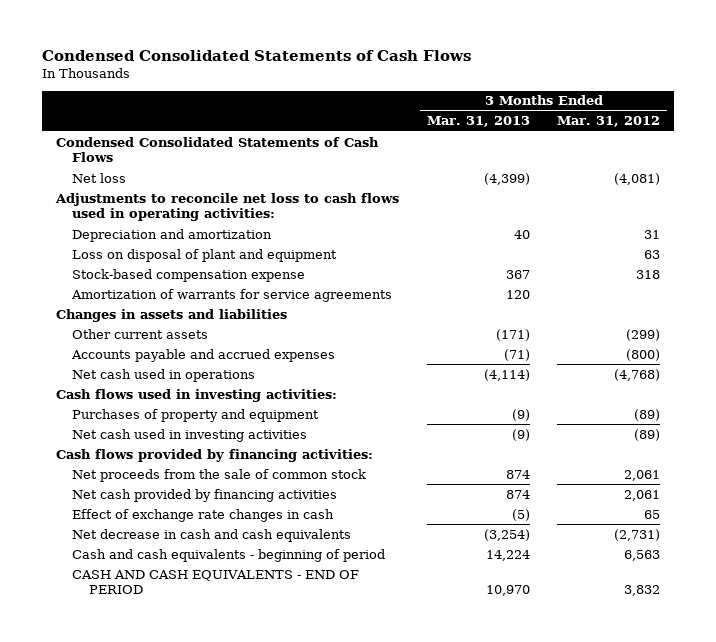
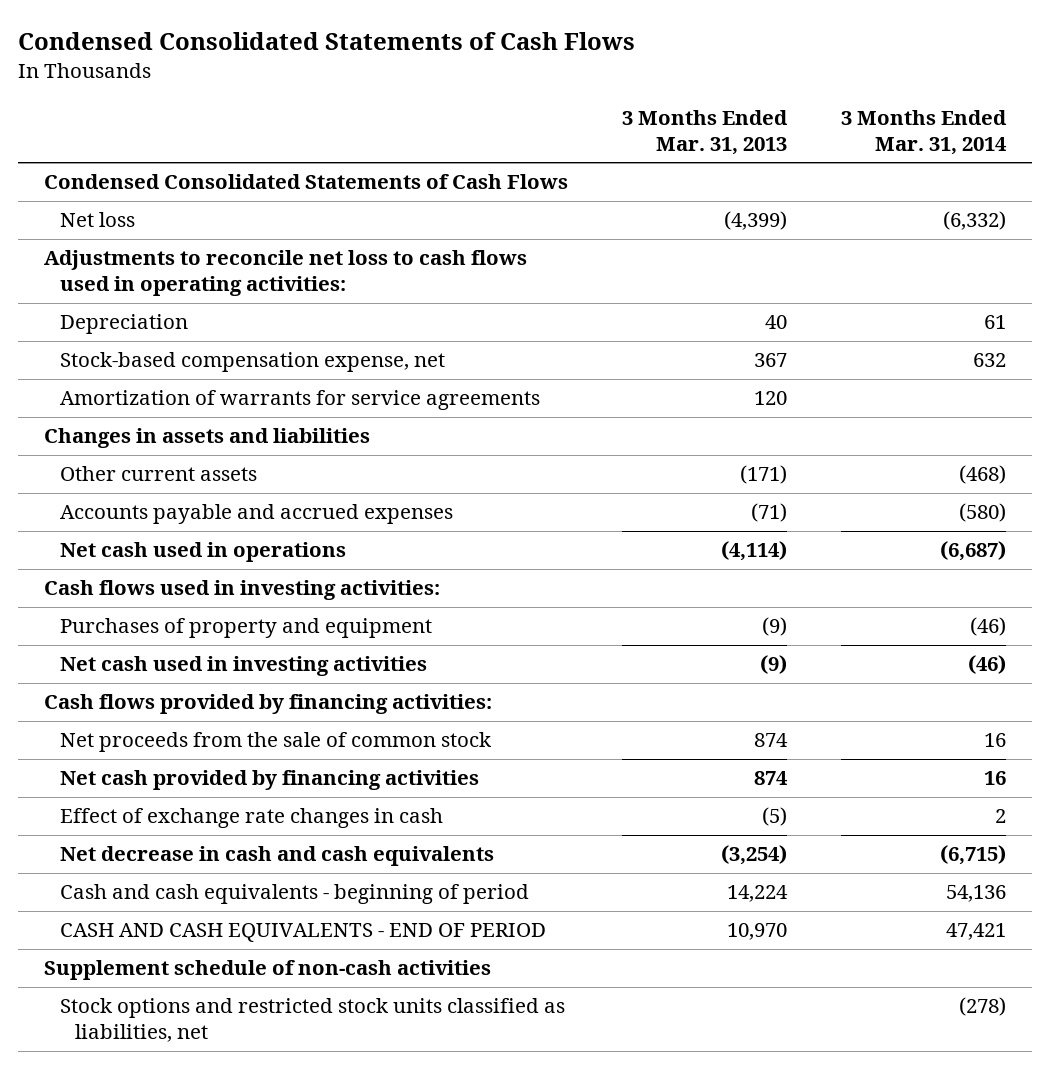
- | 3 Months Ended Mar. 31, 2013 | 3 Months Ended Mar. 31, 2012
+ | 3 Months Ended Mar. 31, 2013 | 3 Months Ended Mar. 31, 2014
- Depreciation and amortization | 40 | 31
- Loss on disposal of plant and equipment | | 63
- Stock-based compensation expense | 367 | 318
+ Depreciation | 40 | 61
+ Stock-based compensation expense, net | 367 | 632
+ Supplement schedule of non-cash activities
+ Stock options and restricted stock units classified as liabilities, net | | (278)

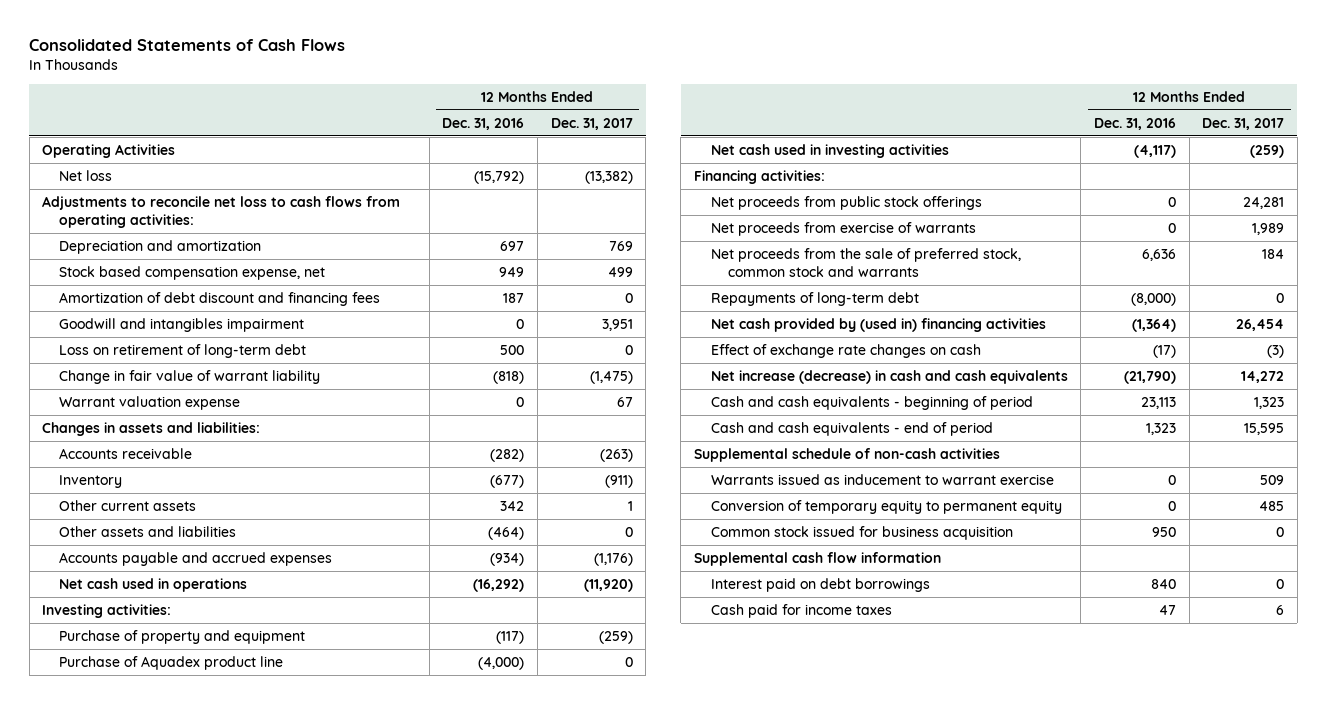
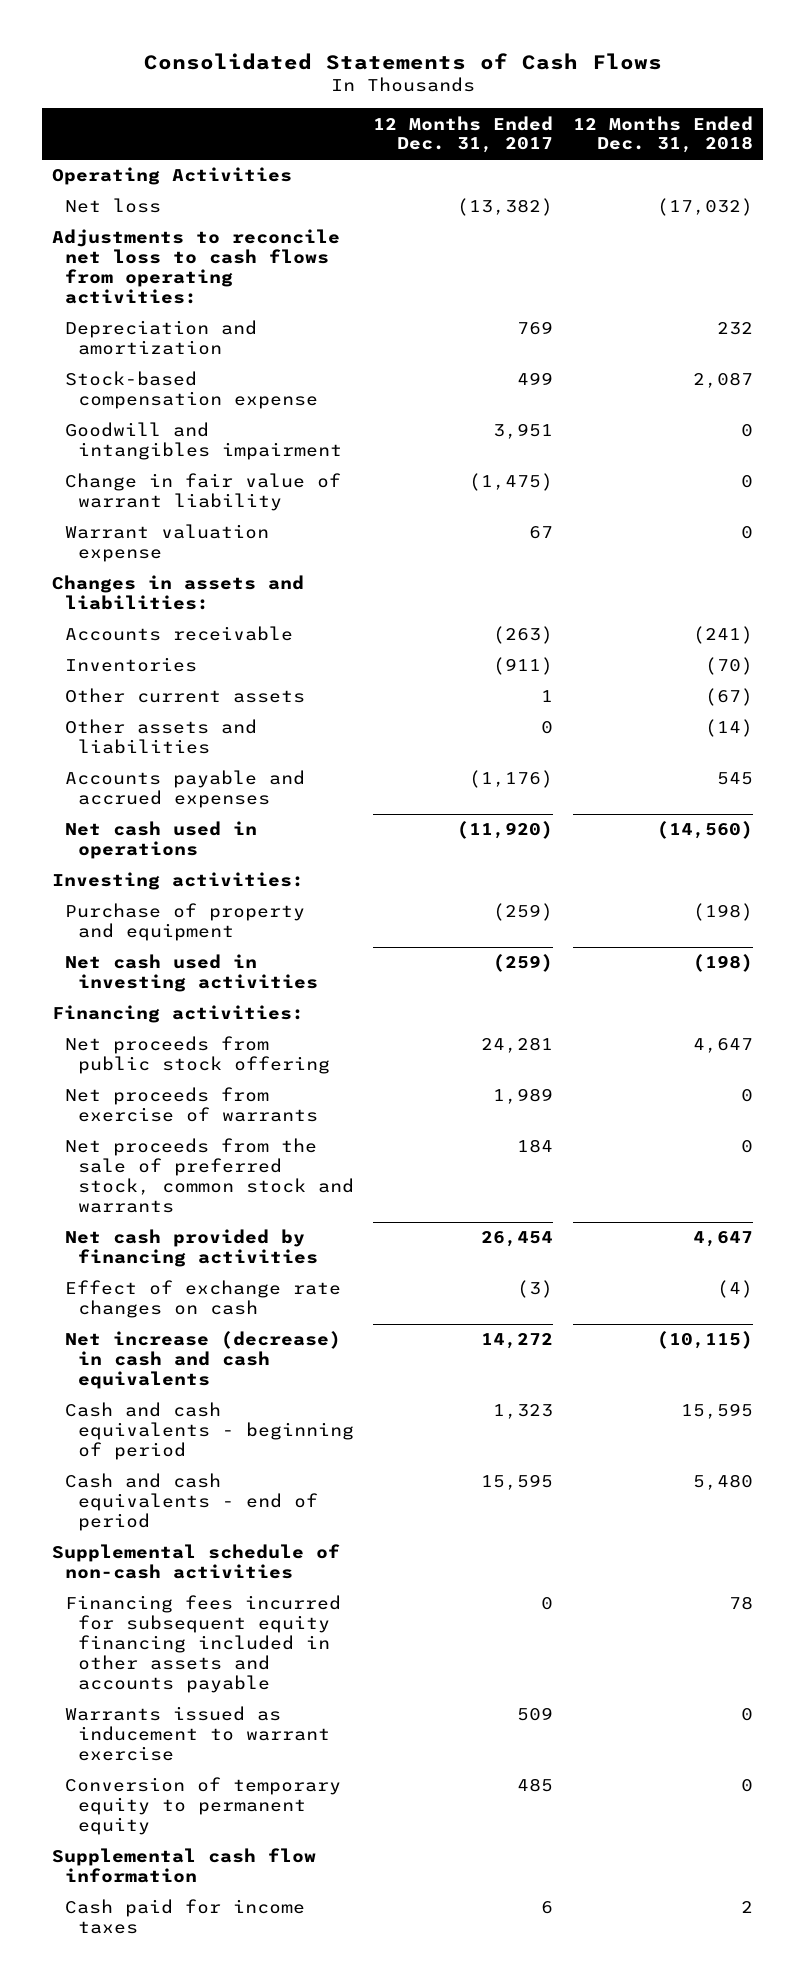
- | 12 Months Ended Dec. 31, 2016 | 12 Months Ended Dec. 31, 2017
+ | 12 Months Ended Dec. 31, 2017 | 12 Months Ended Dec. 31, 2018
- Stock based compensation expense, net | 949 | 499
- Amortization of debt discount and financing fees | 187 | 0
+ Stock-based compensation expense | 499 | 2,087
- Loss on retirement of long-term debt | 500 | 0
- Inventory | (677) | (911)
+ Inventories | (911) | (70)
- Purchase of Aquadex product line | (4,000) | 0
- Net proceeds from public stock offerings | 0 | 24,281
+ Net proceeds from public stock offering | 24,281 | 4,647
- Repayments of long-term debt | (8,000) | 0
- Net cash provided by (used in) financing activities | (1,364) | 26,454
+ Net cash provided by financing activities | 26,454 | 4,647
+ Financing fees incurred for subsequent equity financing included in other assets and accounts payable | 0 | 78
- Common stock issued for business acquisition | 950 | 0
- Interest paid on debt borrowings | 840 | 0

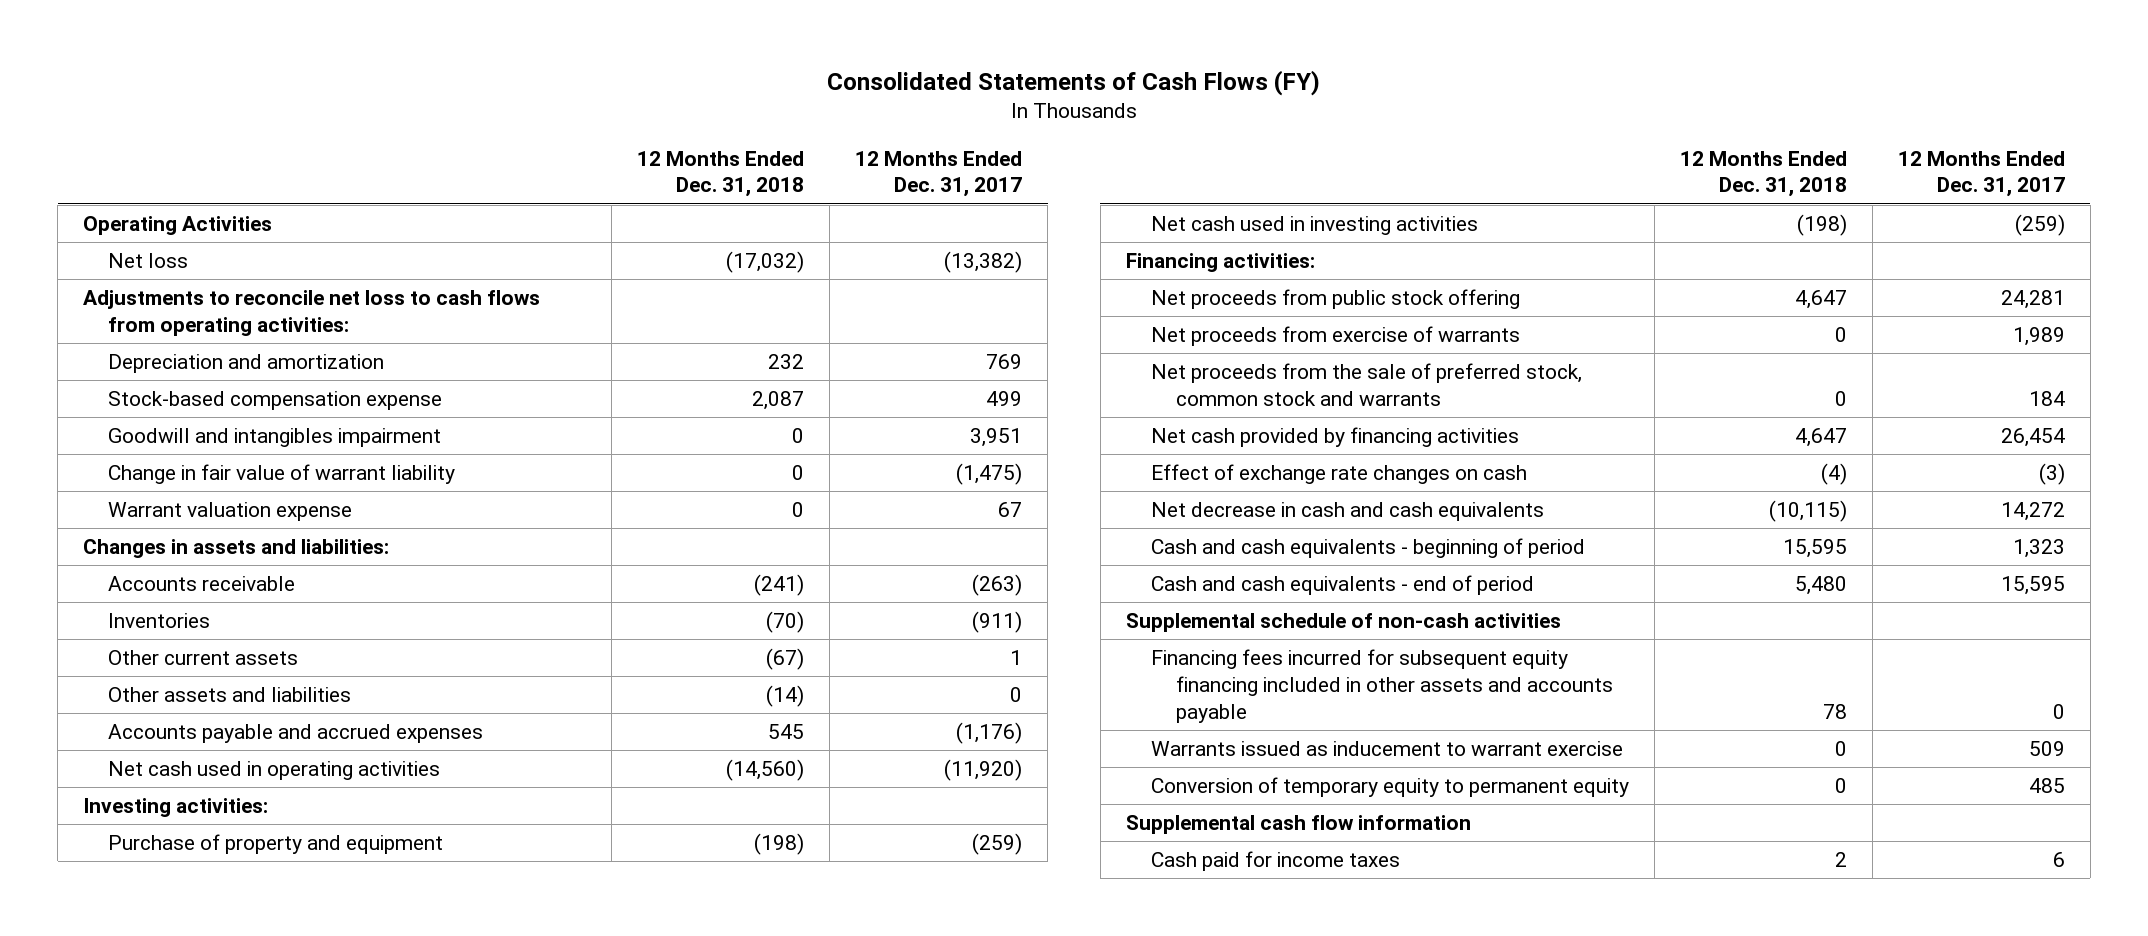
- Consolidated Statements of Cash Flows
+ Consolidated Statements of Cash Flows (FY)
- | 12 Months Ended Dec. 31, 2017 | 12 Months Ended Dec. 31, 2018
+ | 12 Months Ended Dec. 31, 2018 | 12 Months Ended Dec. 31, 2017
- Net cash used in operations | (11,920) | (14,560)
+ Net cash used in operating activities | (14,560) | (11,920)
- Net increase (decrease) in cash and cash equivalents | 14,272 | (10,115)
+ Net decrease in cash and cash equivalents | (10,115) | 14,272

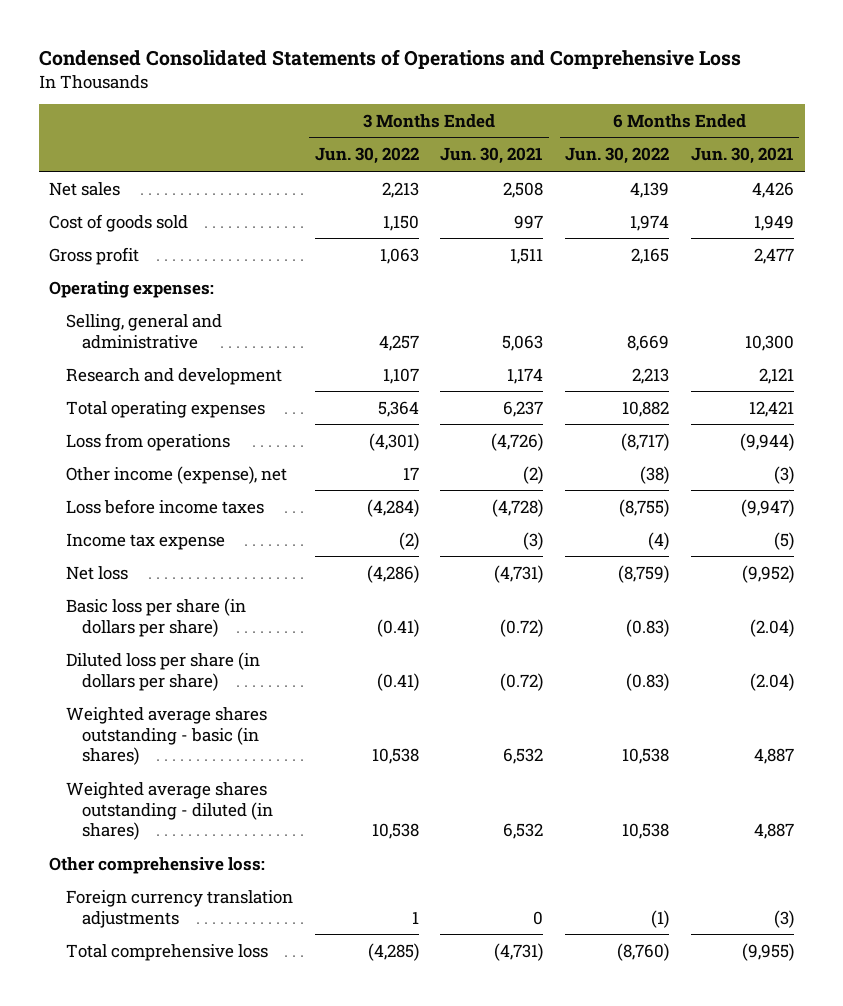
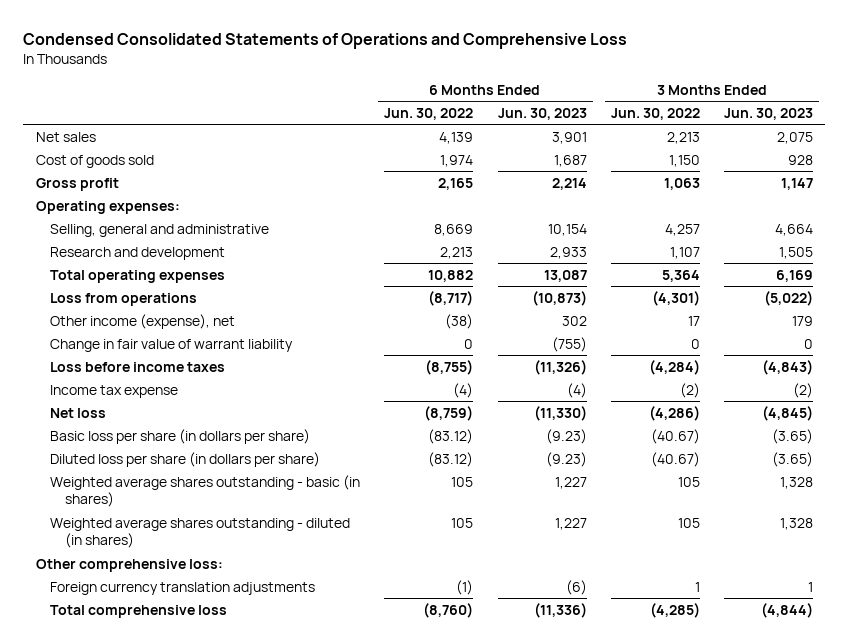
- | 3 Months Ended Jun. 30, 2022 | 3 Months Ended Jun. 30, 2021 | 6 Months Ended Jun. 30, 2022 | 6 Months Ended Jun. 30, 2021
+ | 6 Months Ended Jun. 30, 2022 | 6 Months Ended Jun. 30, 2023 | 3 Months Ended Jun. 30, 2022 | 3 Months Ended Jun. 30, 2023
+ Change in fair value of warrant liability | 0 | (755) | 0 | 0
- Basic loss per share (in dollars per share) | (0.41) | (0.72) | (0.83) | (2.04)
- Diluted loss per share (in dollars per share) | (0.41) | (0.72) | (0.83) | (2.04)
- Weighted average shares outstanding - basic (in shares) | 10,538 | 6,532 | 10,538 | 4,887
- Weighted average shares outstanding - diluted (in shares) | 10,538 | 6,532 | 10,538 | 4,887
+ Basic loss per share (in dollars per share) | (83.12) | (9.23) | (40.67) | (3.65)
+ Diluted loss per share (in dollars per share) | (83.12) | (9.23) | (40.67) | (3.65)
+ Weighted average shares outstanding - basic (in shares) | 105 | 1,227 | 105 | 1,328
+ Weighted average shares outstanding - diluted (in shares) | 105 | 1,227 | 105 | 1,328

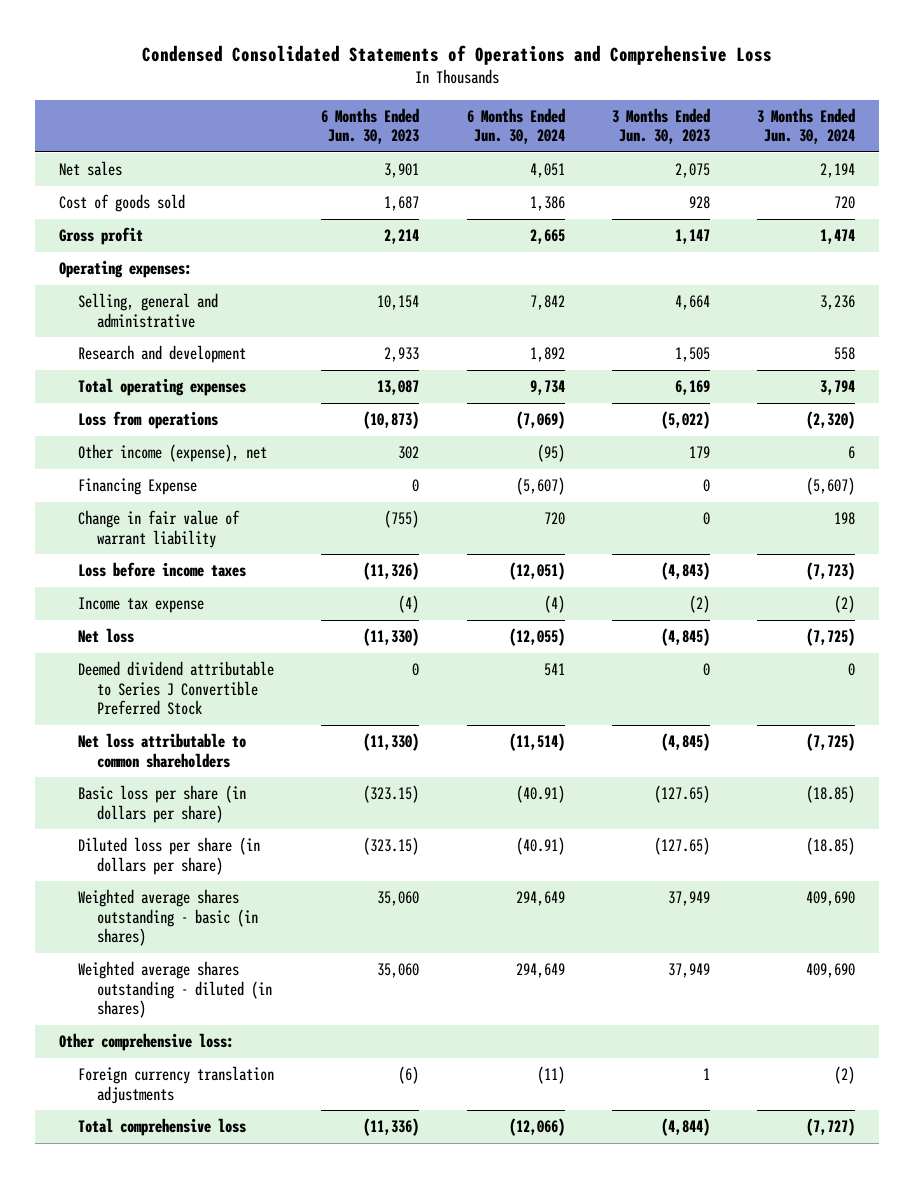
- | 6 Months Ended Jun. 30, 2022 | 6 Months Ended Jun. 30, 2023 | 3 Months Ended Jun. 30, 2022 | 3 Months Ended Jun. 30, 2023
+ | 6 Months Ended Jun. 30, 2023 | 6 Months Ended Jun. 30, 2024 | 3 Months Ended Jun. 30, 2023 | 3 Months Ended Jun. 30, 2024
+ Financing Expense | 0 | (5,607) | 0 | (5,607)
- Basic loss per share (in dollars per share) | (83.12) | (9.23) | (40.67) | (3.65)
- Diluted loss per share (in dollars per share) | (83.12) | (9.23) | (40.67) | (3.65)
- Weighted average shares outstanding - basic (in shares) | 105 | 1,227 | 105 | 1,328
- Weighted average shares outstanding - diluted (in shares) | 105 | 1,227 | 105 | 1,328
+ Deemed dividend attributable to Series J Convertible Preferred Stock | 0 | 541 | 0 | 0
+ Net loss attributable to common shareholders | (11,330) | (11,514) | (4,845) | (7,725)
+ Basic loss per share (in dollars per share) | (323.15) | (40.91) | (127.65) | (18.85)
+ Diluted loss per share (in dollars per share) | (323.15) | (40.91) | (127.65) | (18.85)
+ Weighted average shares outstanding - basic (in shares) | 35,060 | 294,649 | 37,949 | 409,690
+ Weighted average shares outstanding - diluted (in shares) | 35,060 | 294,649 | 37,949 | 409,690

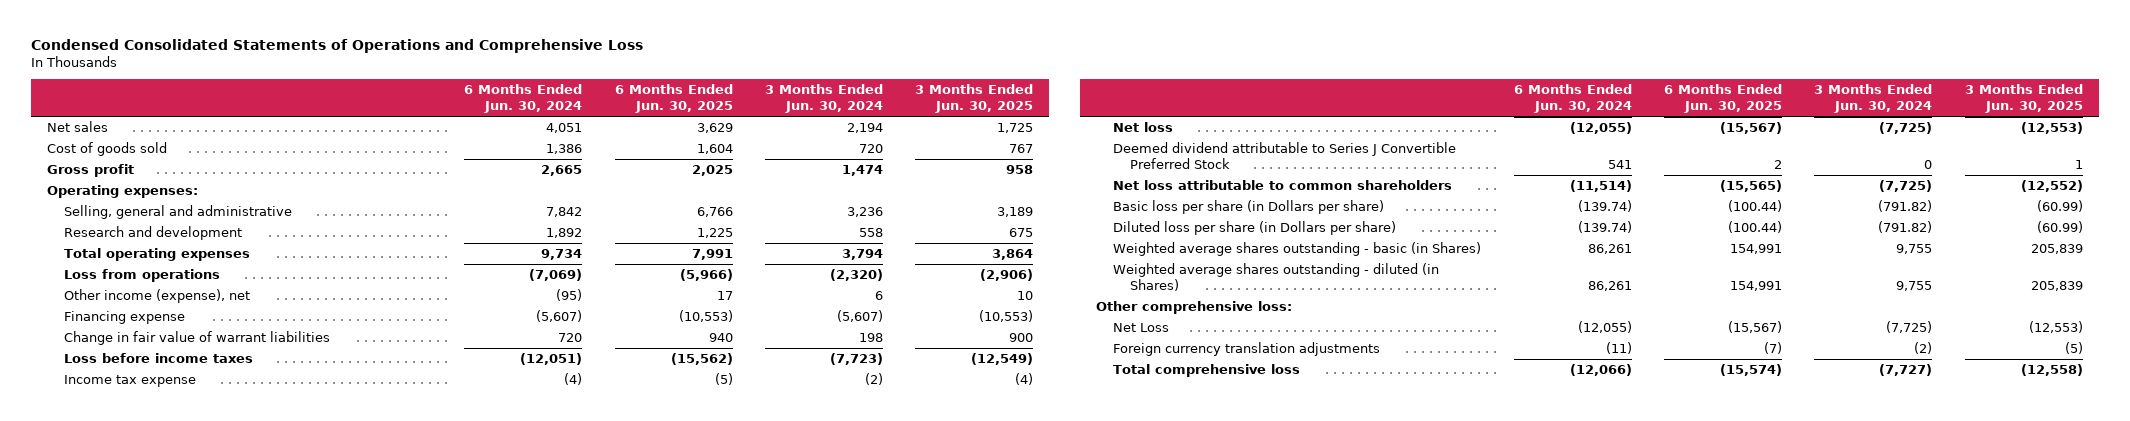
- | 6 Months Ended Jun. 30, 2023 | 6 Months Ended Jun. 30, 2024 | 3 Months Ended Jun. 30, 2023 | 3 Months Ended Jun. 30, 2024
+ | 6 Months Ended Jun. 30, 2024 | 6 Months Ended Jun. 30, 2025 | 3 Months Ended Jun. 30, 2024 | 3 Months Ended Jun. 30, 2025
- Financing Expense | 0 | (5,607) | 0 | (5,607)
- Change in fair value of warrant liability | (755) | 720 | 0 | 198
+ Financing expense | (5,607) | (10,553) | (5,607) | (10,553)
+ Change in fair value of warrant liabilities | 720 | 940 | 198 | 900
- Basic loss per share (in dollars per share) | (323.15) | (40.91) | (127.65) | (18.85)
- Diluted loss per share (in dollars per share) | (323.15) | (40.91) | (127.65) | (18.85)
- Weighted average shares outstanding - basic (in shares) | 35,060 | 294,649 | 37,949 | 409,690
- Weighted average shares outstanding - diluted (in shares) | 35,060 | 294,649 | 37,949 | 409,690
+ Basic loss per share (in Dollars per share) | (139.74) | (100.44) | (791.82) | (60.99)
+ Diluted loss per share (in Dollars per share) | (139.74) | (100.44) | (791.82) | (60.99)
+ Weighted average shares outstanding - basic (in Shares) | 86,261 | 154,991 | 9,755 | 205,839
+ Weighted average shares outstanding - diluted (in Shares) | 86,261 | 154,991 | 9,755 | 205,839
+ Net Loss | (12,055) | (15,567) | (7,725) | (12,553)

